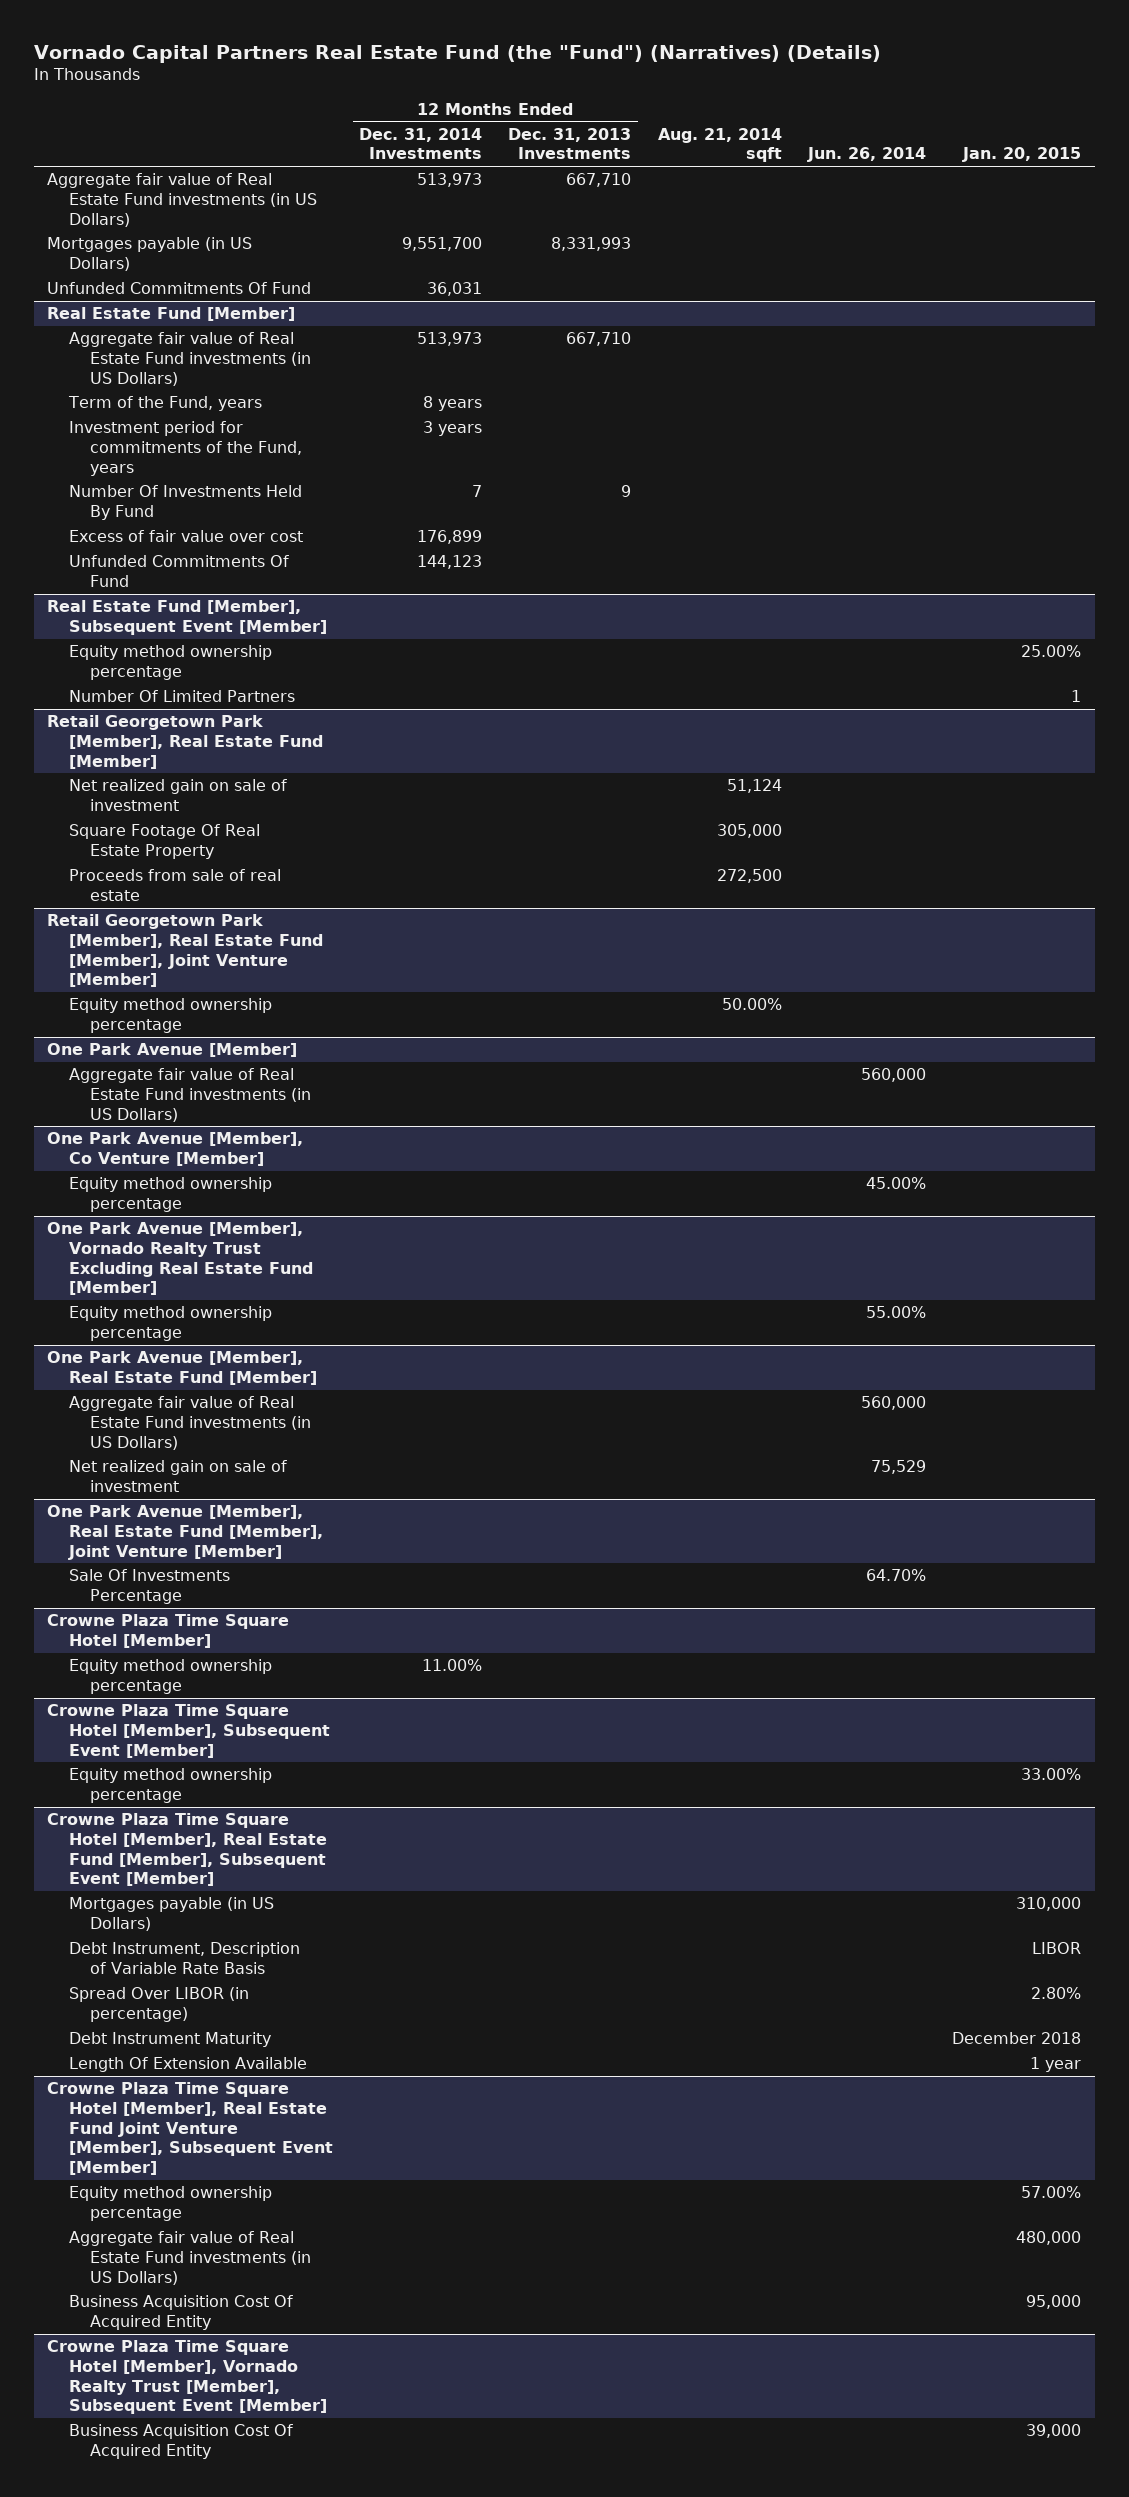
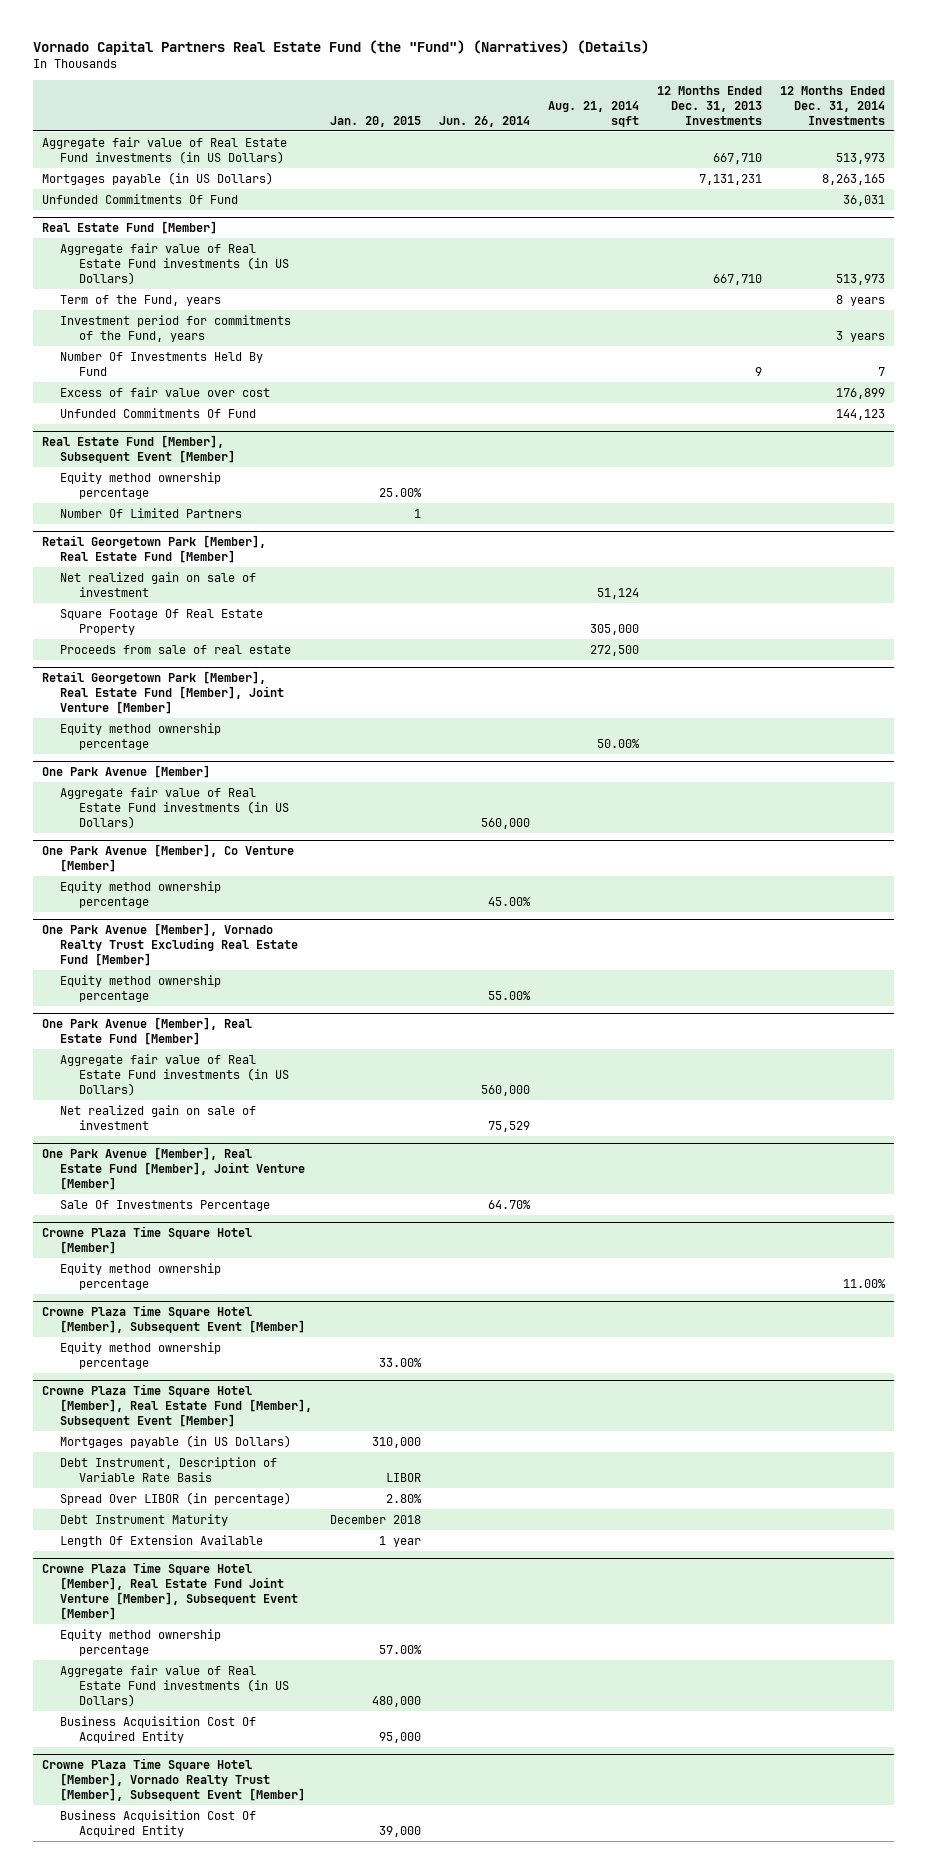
- | 12 Months Ended Dec. 31, 2014 Investments | 12 Months Ended Dec. 31, 2013 Investments | Aug. 21, 2014 sqft | Jun. 26, 2014 | Jan. 20, 2015
+ | Jan. 20, 2015 | Jun. 26, 2014 | Aug. 21, 2014 sqft | 12 Months Ended Dec. 31, 2013 Investments | 12 Months Ended Dec. 31, 2014 Investments
- Mortgages payable (in US Dollars) | 9,551,700 | 8,331,993 | | |
+ Mortgages payable (in US Dollars) | | | | 7,131,231 | 8,263,165

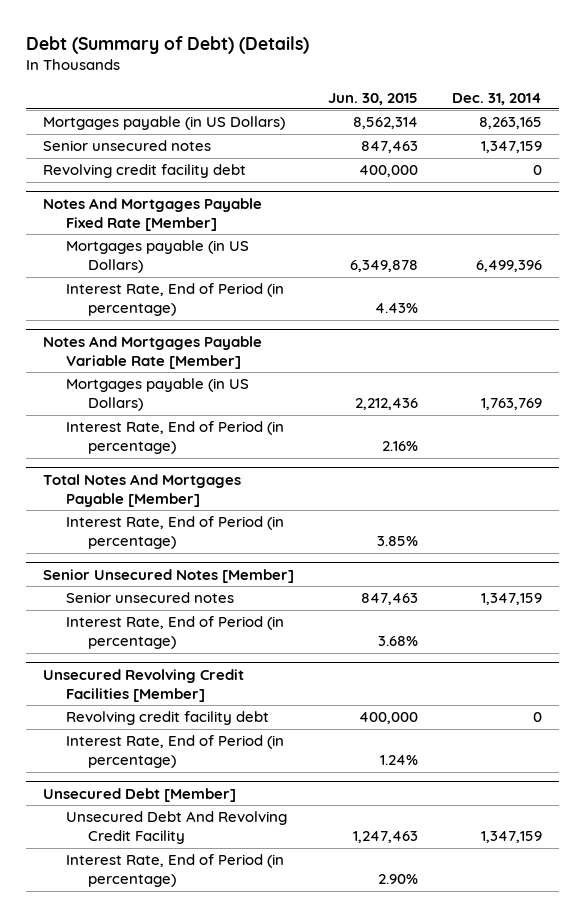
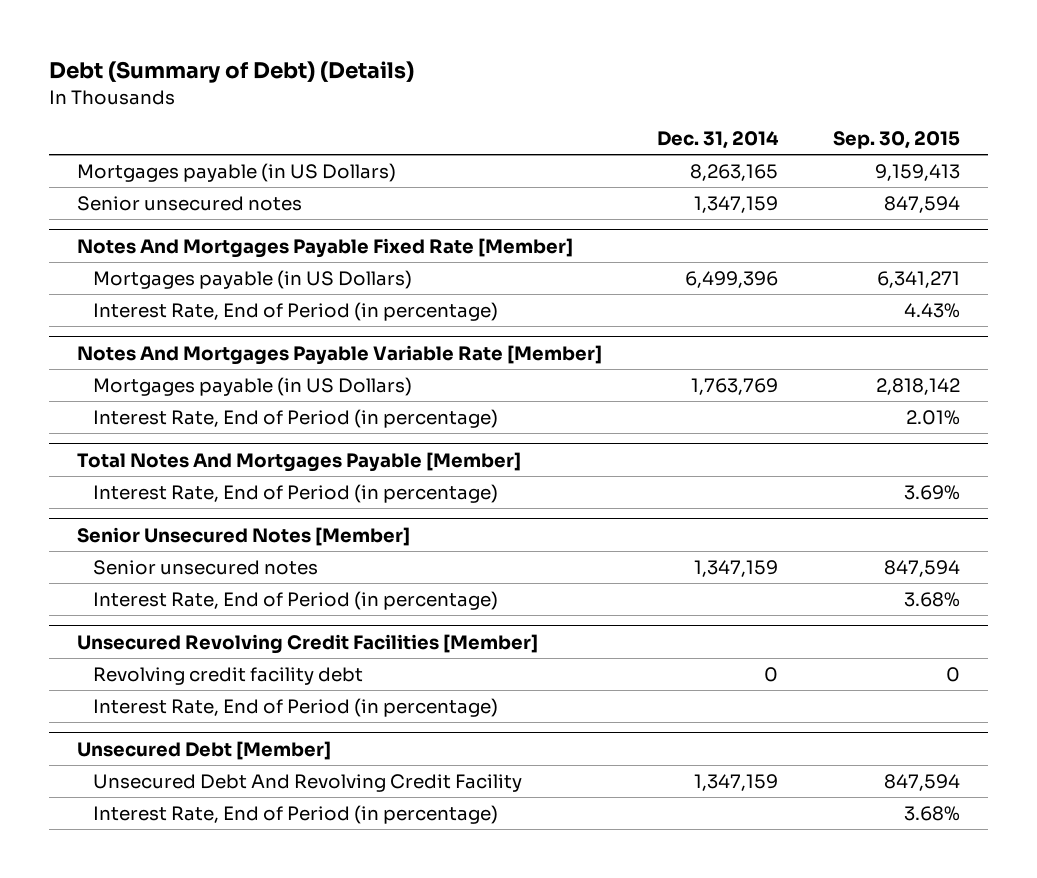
- | Jun. 30, 2015 | Dec. 31, 2014
+ | Dec. 31, 2014 | Sep. 30, 2015
- Revolving credit facility debt | 400,000 | 0

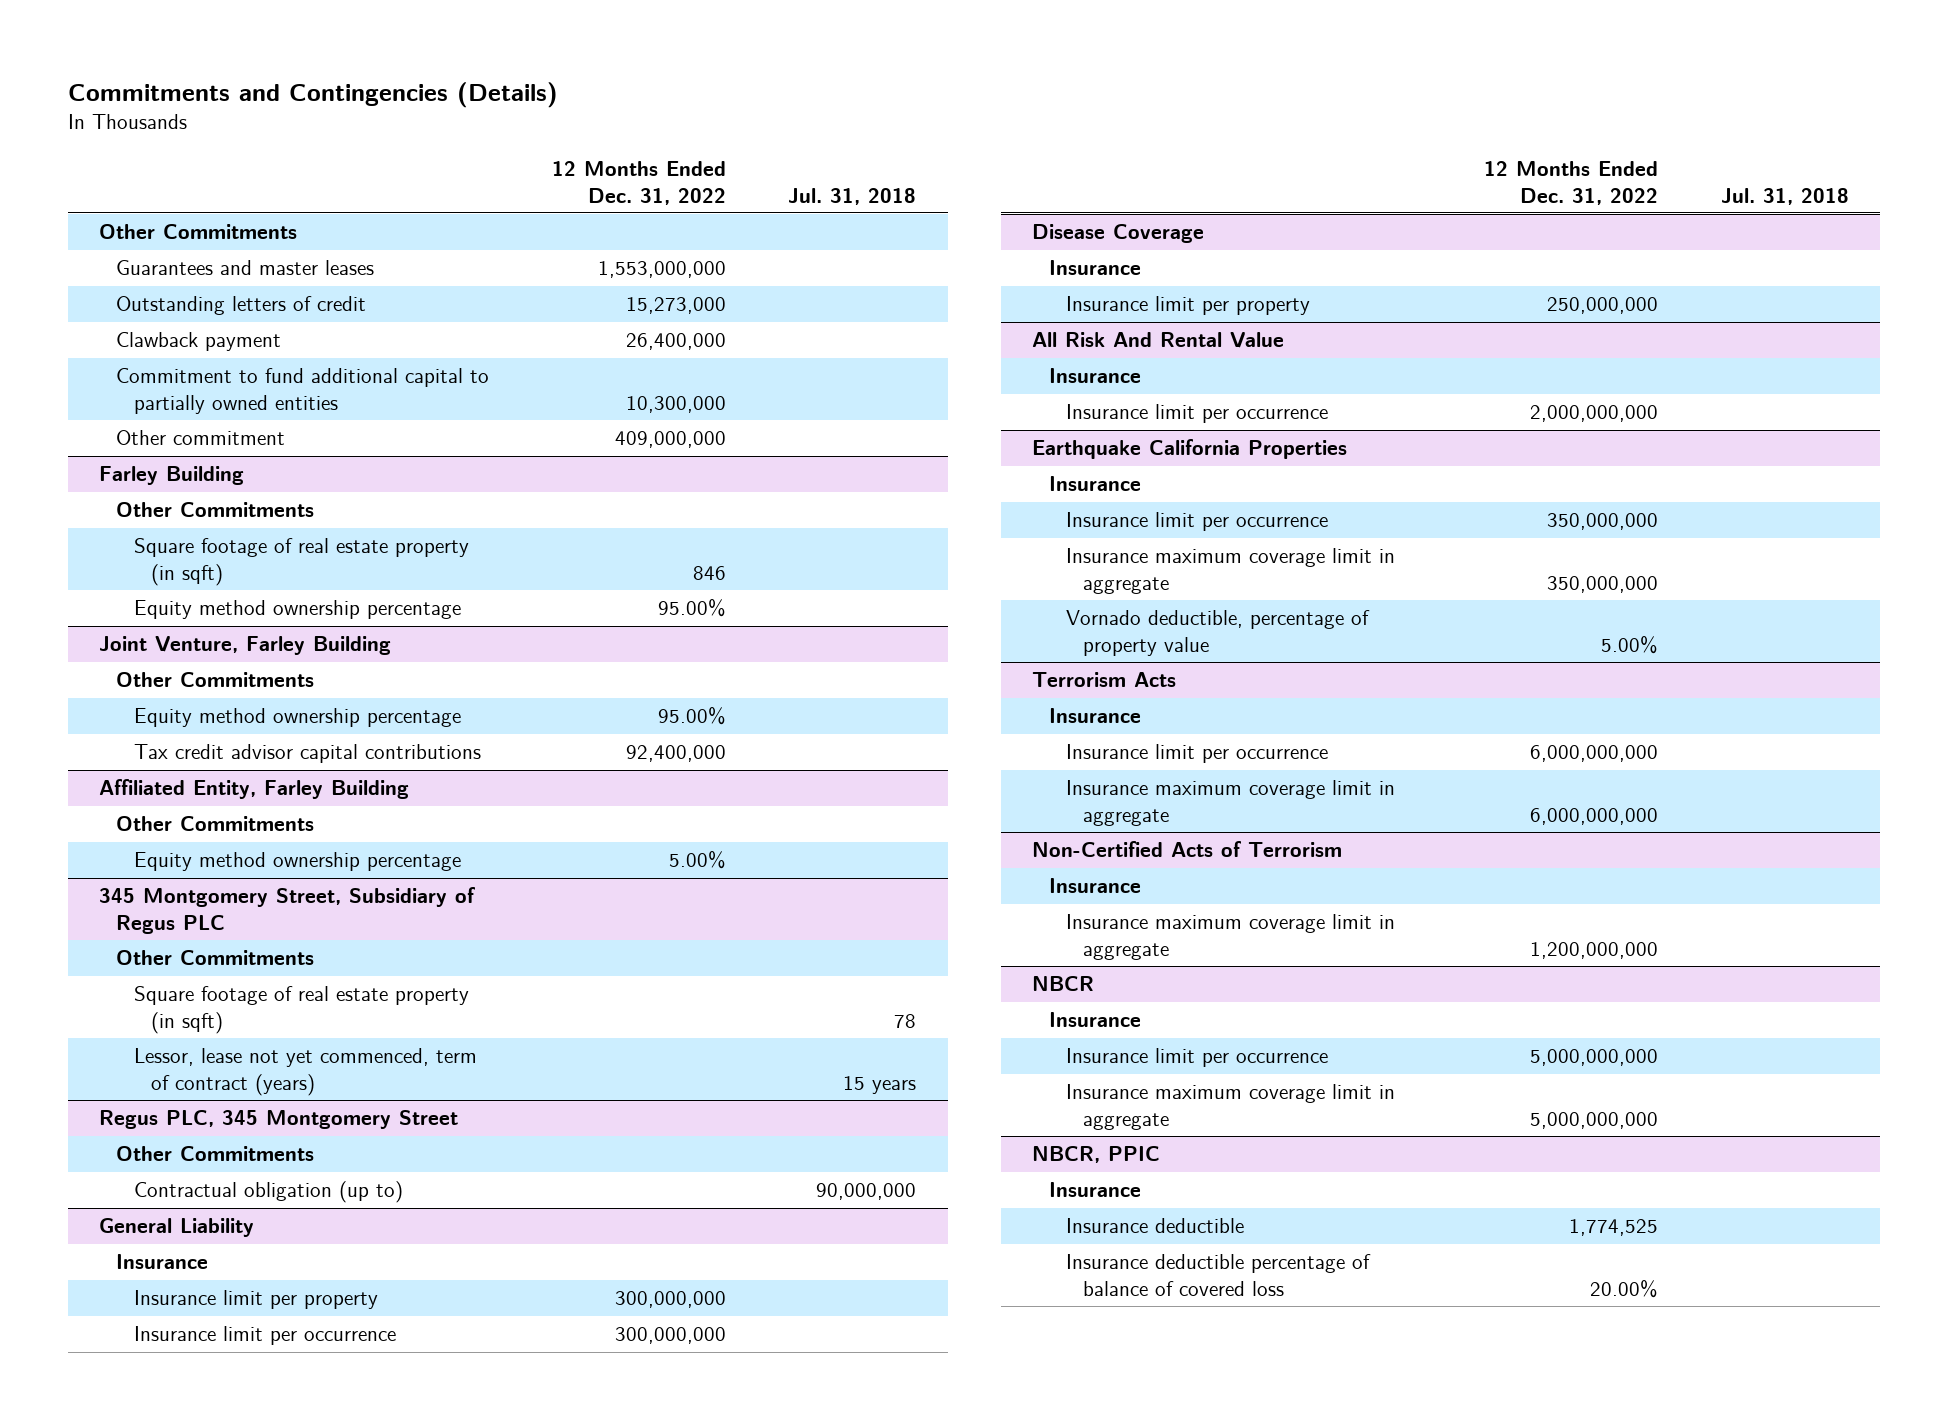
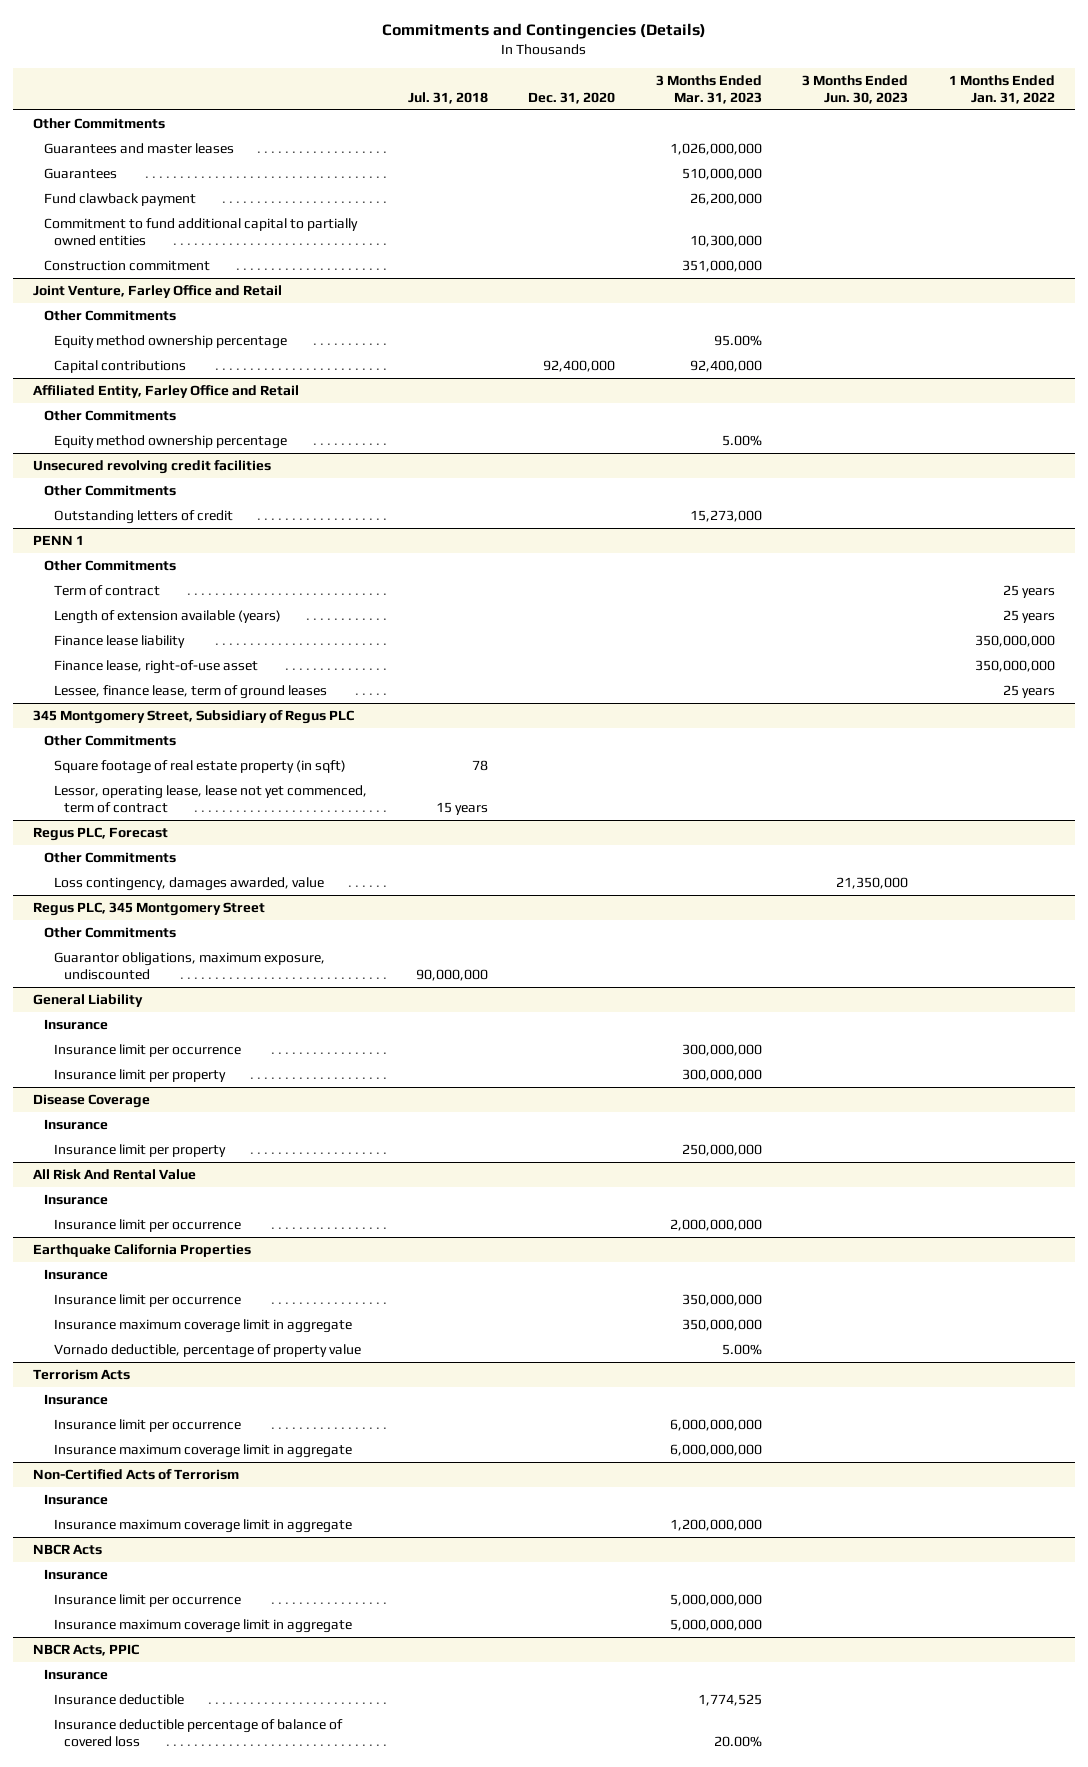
- | 12 Months Ended Dec. 31, 2022 | Jul. 31, 2018
+ | Jul. 31, 2018 | Dec. 31, 2020 | 3 Months Ended Mar. 31, 2023 | 3 Months Ended Jun. 30, 2023 | 1 Months Ended Jan. 31, 2022
- Outstanding letters of credit | 15,273,000 |
- Clawback payment | 26,400,000 |
+ Guarantees | | | 510,000,000 | |
+ Fund clawback payment | | | 26,200,000 | |
- Other commitment | 409,000,000 |
- Farley Building
- Other Commitments
- Square footage of real estate property (in sqft) | 846 |
- Equity method ownership percentage | 95.00% |
- Joint Venture, Farley Building
- Other Commitments
- Equity method ownership percentage | 95.00% |
- Tax credit advisor capital contributions | 92,400,000 |
- Affiliated Entity, Farley Building
- Other Commitments
- Equity method ownership percentage | 5.00% |
+ Construction commitment | | | 351,000,000 | |
+ Joint Venture, Farley Office and Retail
+ Other Commitments
+ Equity method ownership percentage | | | 95.00% | |
+ Capital contributions | | 92,400,000 | 92,400,000 | |
+ Affiliated Entity, Farley Office and Retail
+ Other Commitments
+ Equity method ownership percentage | | | 5.00% | |
+ Unsecured revolving credit facilities
+ Other Commitments
+ Outstanding letters of credit | | | 15,273,000 | |
+ PENN 1
+ Other Commitments
+ Term of contract | | | | | 25 years
+ Length of extension available (years) | | | | | 25 years
+ Finance lease liability | | | | | 350,000,000
+ Finance lease, right-of-use asset | | | | | 350,000,000
+ Lessee, finance lease, term of ground leases | | | | | 25 years
@ 345 Montgomery Street, Subsidiary of Regus PLC
- Lessor, lease not yet commenced, term of contract (years) | | 15 years
+ Lessor, operating lease, lease not yet commenced, term of contract | 15 years | | | |
+ Regus PLC, Forecast
+ Other Commitments
+ Loss contingency, damages awarded, value | | | | 21,350,000 |
@ Regus PLC, 345 Montgomery Street
- Contractual obligation (up to) | | 90,000,000
+ Guarantor obligations, maximum exposure, undiscounted | 90,000,000 | | | |
@ General Liability
moved down: Insurance limit per property | | | 300,000,000 | |
- NBCR
+ NBCR Acts
- NBCR, PPIC
+ NBCR Acts, PPIC

